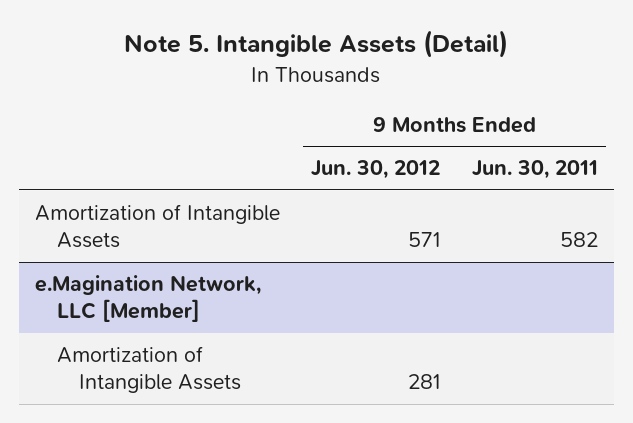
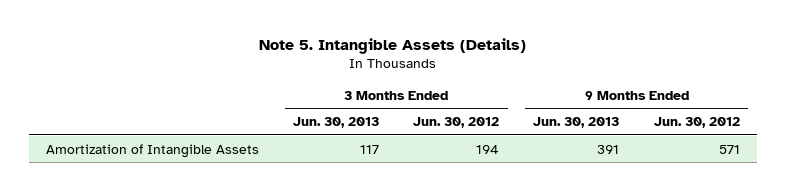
- Note 5. Intangible Assets (Detail)
+ Note 5. Intangible Assets (Details)
- | 9 Months Ended Jun. 30, 2012 | 9 Months Ended Jun. 30, 2011
+ | 3 Months Ended Jun. 30, 2013 | 3 Months Ended Jun. 30, 2012 | 9 Months Ended Jun. 30, 2013 | 9 Months Ended Jun. 30, 2012
- e.Magination Network, LLC [Member]
- Amortization of Intangible Assets | 281 |

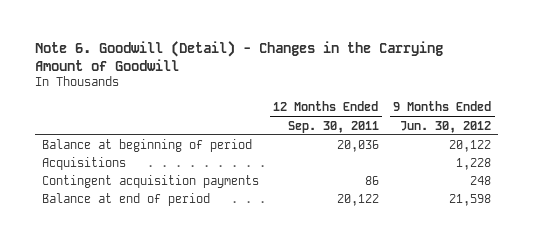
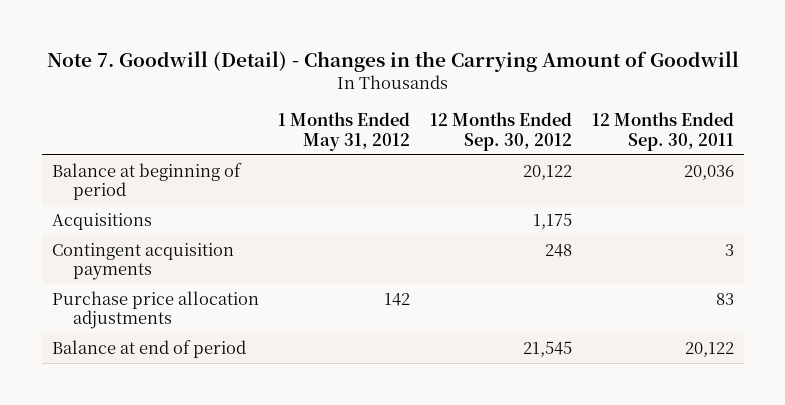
- Note 6. Goodwill (Detail) - Changes in the Carrying Amount of Goodwill
+ Note 7. Goodwill (Detail) - Changes in the Carrying Amount of Goodwill
- | 12 Months Ended Sep. 30, 2011 | 9 Months Ended Jun. 30, 2012
+ | 1 Months Ended May 31, 2012 | 12 Months Ended Sep. 30, 2012 | 12 Months Ended Sep. 30, 2011
- Contingent acquisition payments | 86 | 248
+ Contingent acquisition payments | | 248 | 3
+ Purchase price allocation adjustments | 142 | | 83

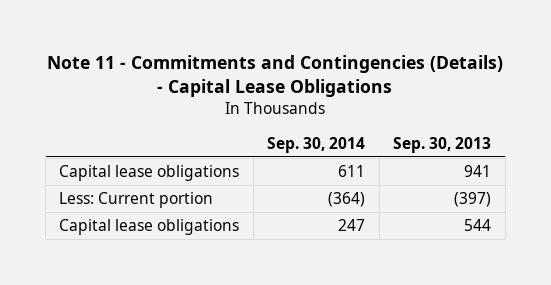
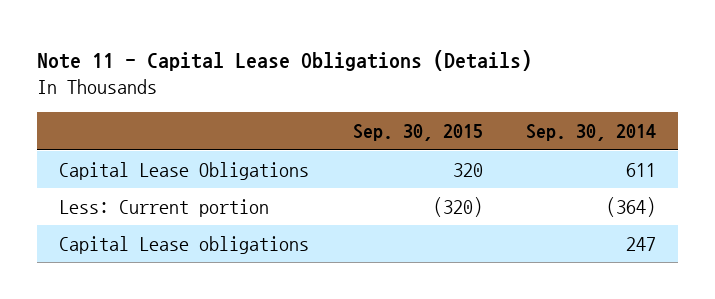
- Note 11 - Commitments and Contingencies (Details) - Capital Lease Obligations
+ Note 11 - Capital Lease Obligations (Details)
- | Sep. 30, 2014 | Sep. 30, 2013
+ | Sep. 30, 2015 | Sep. 30, 2014
- Capital lease obligations | 611 | 941
+ Capital Lease Obligations | 320 | 611
- Capital lease obligations | 247 | 544
+ Capital Lease obligations | | 247

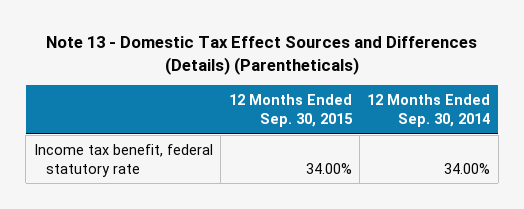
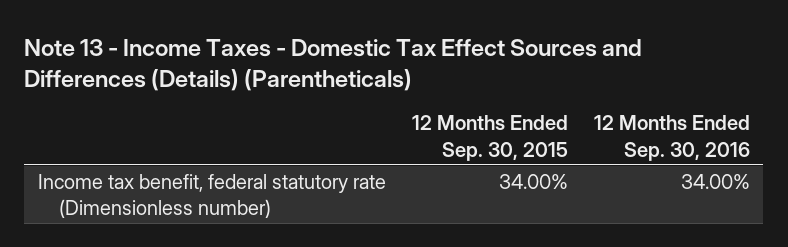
- Note 13 - Domestic Tax Effect Sources and Differences (Details) (Parentheticals)
+ Note 13 - Income Taxes - Domestic Tax Effect Sources and Differences (Details) (Parentheticals)
- | 12 Months Ended Sep. 30, 2015 | 12 Months Ended Sep. 30, 2014
+ | 12 Months Ended Sep. 30, 2015 | 12 Months Ended Sep. 30, 2016
- Income tax benefit, federal statutory rate | 34.00% | 34.00%
+ Income tax benefit, federal statutory rate (Dimensionless number) | 34.00% | 34.00%

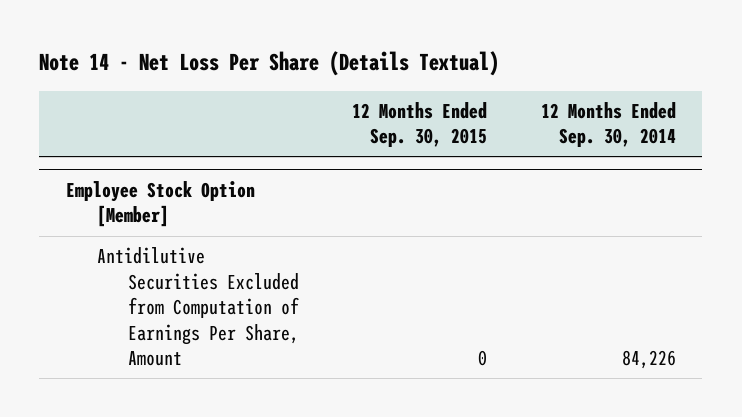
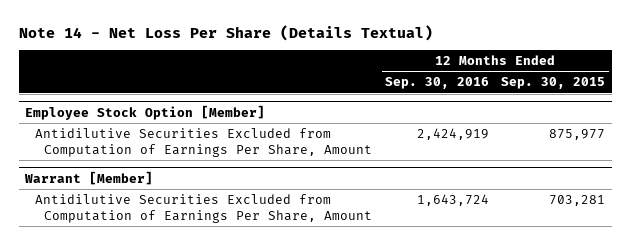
- | 12 Months Ended Sep. 30, 2015 | 12 Months Ended Sep. 30, 2014
+ | 12 Months Ended Sep. 30, 2016 | 12 Months Ended Sep. 30, 2015
@ Employee Stock Option [Member]
- Antidilutive Securities Excluded from Computation of Earnings Per Share, Amount | 0 | 84,226
+ Antidilutive Securities Excluded from Computation of Earnings Per Share, Amount | 2,424,919 | 875,977
+ Warrant [Member]
+ Antidilutive Securities Excluded from Computation of Earnings Per Share, Amount | 1,643,724 | 703,281

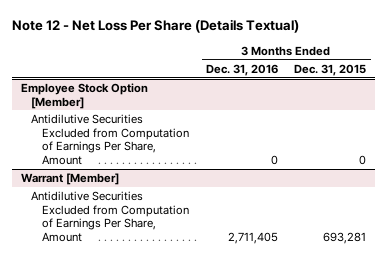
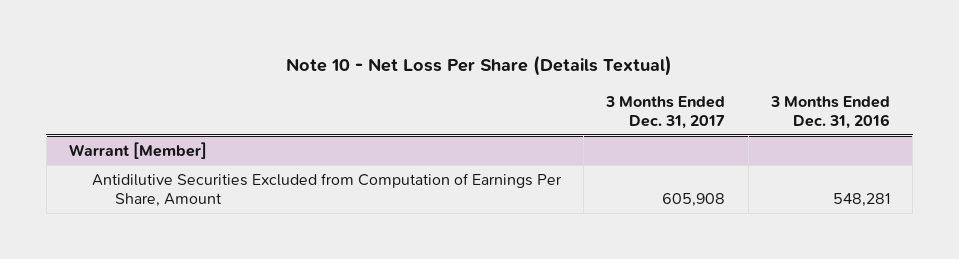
- Note 12 - Net Loss Per Share (Details Textual)
+ Note 10 - Net Loss Per Share (Details Textual)
- | 3 Months Ended Dec. 31, 2016 | 3 Months Ended Dec. 31, 2015
+ | 3 Months Ended Dec. 31, 2017 | 3 Months Ended Dec. 31, 2016
- Employee Stock Option [Member]
- Antidilutive Securities Excluded from Computation of Earnings Per Share, Amount | 0 | 0
@ Warrant [Member]
- Antidilutive Securities Excluded from Computation of Earnings Per Share, Amount | 2,711,405 | 693,281
+ Antidilutive Securities Excluded from Computation of Earnings Per Share, Amount | 605,908 | 548,281

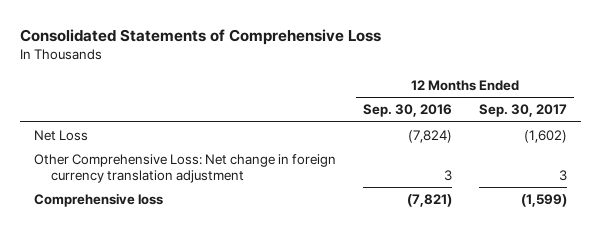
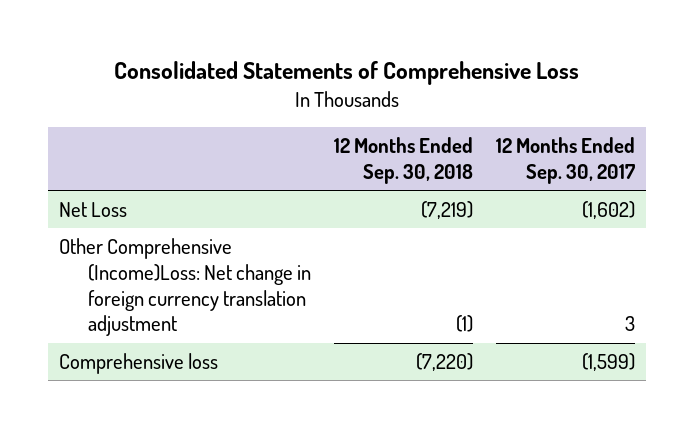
- | 12 Months Ended Sep. 30, 2016 | 12 Months Ended Sep. 30, 2017
+ | 12 Months Ended Sep. 30, 2018 | 12 Months Ended Sep. 30, 2017
- Other Comprehensive Loss: Net change in foreign currency translation adjustment | 3 | 3
+ Other Comprehensive (Income)Loss: Net change in foreign currency translation adjustment | (1) | 3

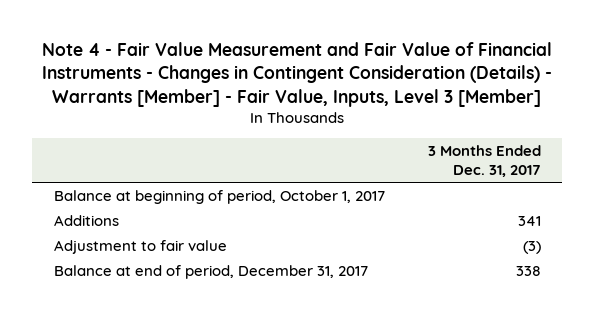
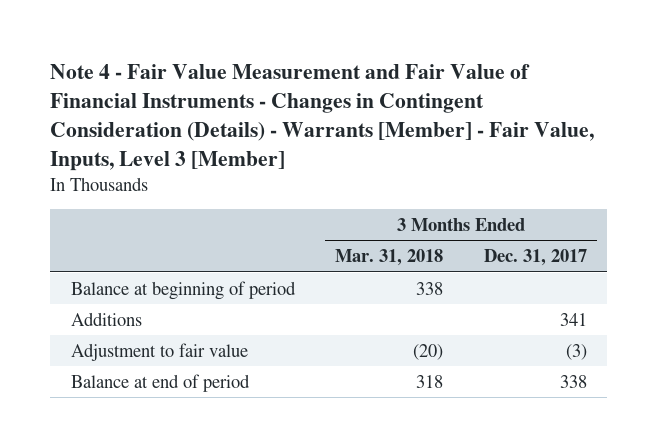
- | 3 Months Ended Dec. 31, 2017
+ | 3 Months Ended Mar. 31, 2018 | 3 Months Ended Dec. 31, 2017
- Balance at beginning of period, October 1, 2017
+ Balance at beginning of period | 338 |
- Balance at end of period, December 31, 2017 | 338
+ Balance at end of period | 318 | 338

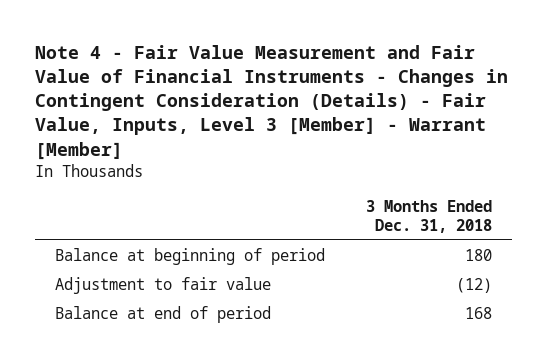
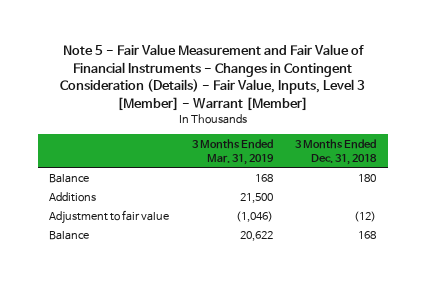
- Note 4 - Fair Value Measurement and Fair Value of Financial Instruments - Changes in Contingent Consideration (Details) - Fair Value, Inputs, Level 3 [Member] - Warrant [Member]
+ Note 5 - Fair Value Measurement and Fair Value of Financial Instruments - Changes in Contingent Consideration (Details) - Fair Value, Inputs, Level 3 [Member] - Warrant [Member]
- | 3 Months Ended Dec. 31, 2018
+ | 3 Months Ended Mar. 31, 2019 | 3 Months Ended Dec. 31, 2018
- Balance at beginning of period | 180
+ Balance | 168 | 180
+ Additions | 21,500 |
- Balance at end of period | 168
+ Balance | 20,622 | 168

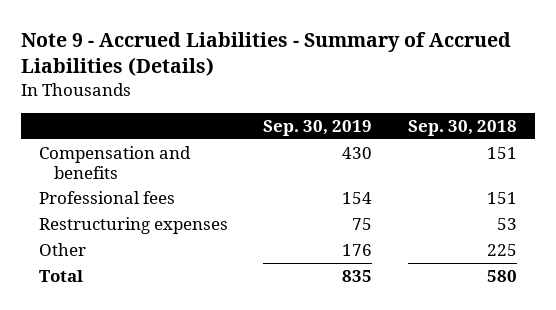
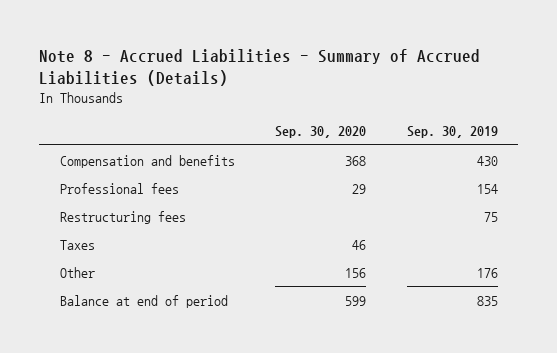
- Note 9 - Accrued Liabilities - Summary of Accrued Liabilities (Details)
+ Note 8 - Accrued Liabilities - Summary of Accrued Liabilities (Details)
- | Sep. 30, 2019 | Sep. 30, 2018
+ | Sep. 30, 2020 | Sep. 30, 2019
- Restructuring expenses | 75 | 53
+ Restructuring fees | | 75
+ Taxes | 46 |
- Total | 835 | 580
+ Balance at end of period | 599 | 835

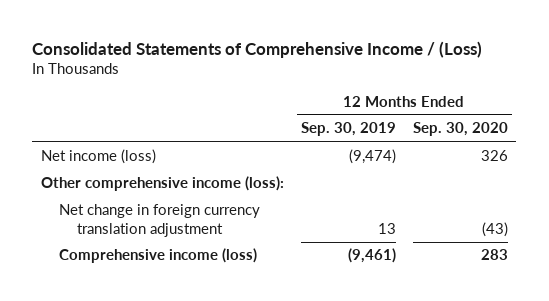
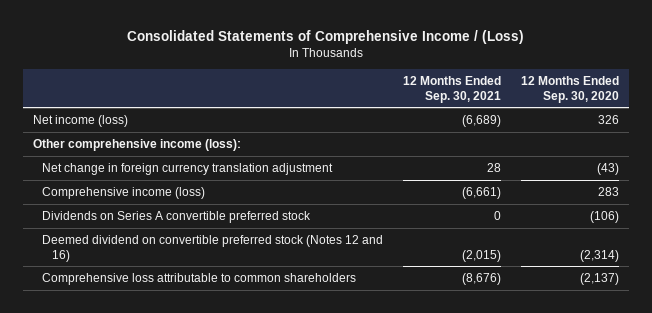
- | 12 Months Ended Sep. 30, 2019 | 12 Months Ended Sep. 30, 2020
+ | 12 Months Ended Sep. 30, 2021 | 12 Months Ended Sep. 30, 2020
+ Dividends on Series A convertible preferred stock | 0 | (106)
+ Deemed dividend on convertible preferred stock (Notes 12 and 16) | (2,015) | (2,314)
+ Comprehensive loss attributable to common shareholders | (8,676) | (2,137)

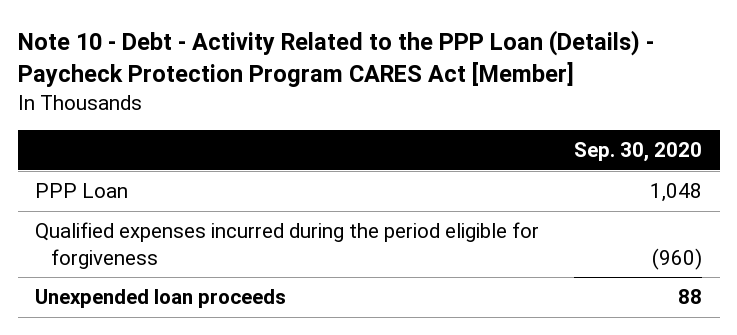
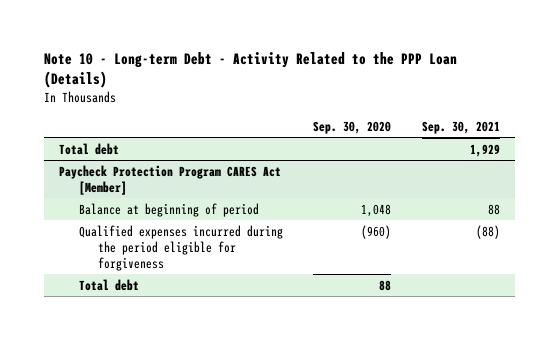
- Note 10 - Debt - Activity Related to the PPP Loan (Details) - Paycheck Protection Program CARES Act [Member]
+ Note 10 - Long-term Debt - Activity Related to the PPP Loan (Details)
- | Sep. 30, 2020
+ | Sep. 30, 2020 | Sep. 30, 2021
- PPP Loan | 1,048
+ Total debt | | 1,929
+ Paycheck Protection Program CARES Act [Member]
+ Balance at beginning of period | 1,048 | 88
- Unexpended loan proceeds | 88
+ Total debt | 88 |

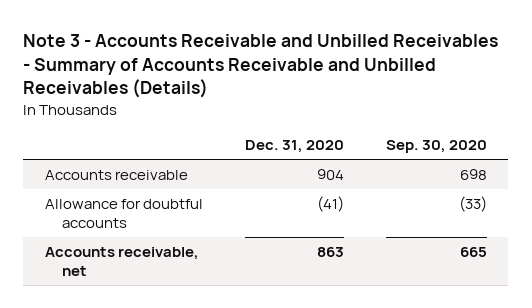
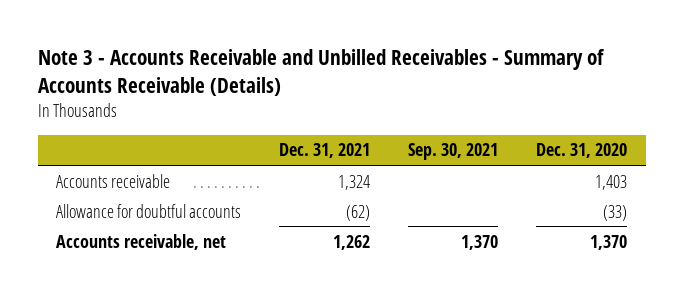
- Note 3 - Accounts Receivable and Unbilled Receivables - Summary of Accounts Receivable and Unbilled Receivables (Details)
+ Note 3 - Accounts Receivable and Unbilled Receivables - Summary of Accounts Receivable (Details)
- | Dec. 31, 2020 | Sep. 30, 2020
+ | Dec. 31, 2021 | Sep. 30, 2021 | Dec. 31, 2020
- Accounts receivable | 904 | 698
- Allowance for doubtful accounts | (41) | (33)
- Accounts receivable, net | 863 | 665
+ Accounts receivable | 1,324 | | 1,403
+ Allowance for doubtful accounts | (62) | | (33)
+ Accounts receivable, net | 1,262 | 1,370 | 1,370

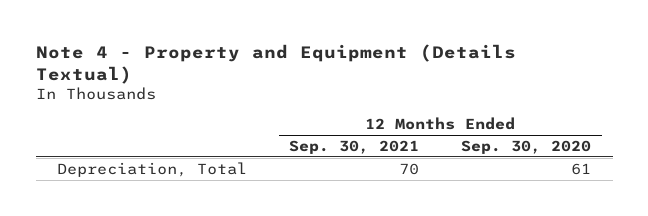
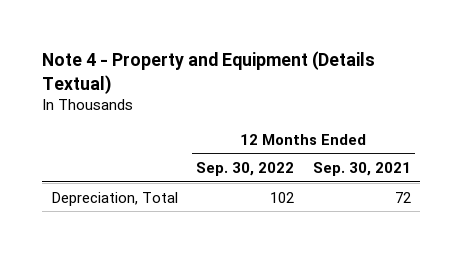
- | 12 Months Ended Sep. 30, 2021 | 12 Months Ended Sep. 30, 2020
+ | 12 Months Ended Sep. 30, 2022 | 12 Months Ended Sep. 30, 2021
- Depreciation, Total | 70 | 61
+ Depreciation, Total | 102 | 72

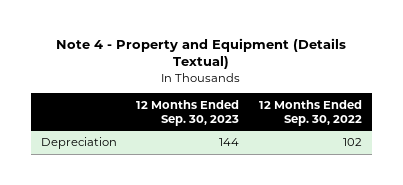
- | 12 Months Ended Sep. 30, 2022 | 12 Months Ended Sep. 30, 2021
+ | 12 Months Ended Sep. 30, 2023 | 12 Months Ended Sep. 30, 2022
- Depreciation, Total | 102 | 72
+ Depreciation | 144 | 102

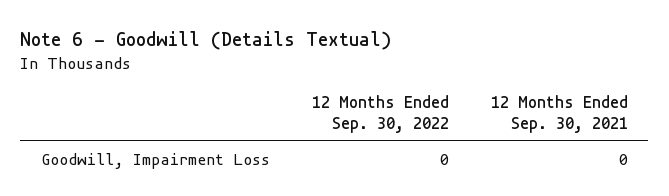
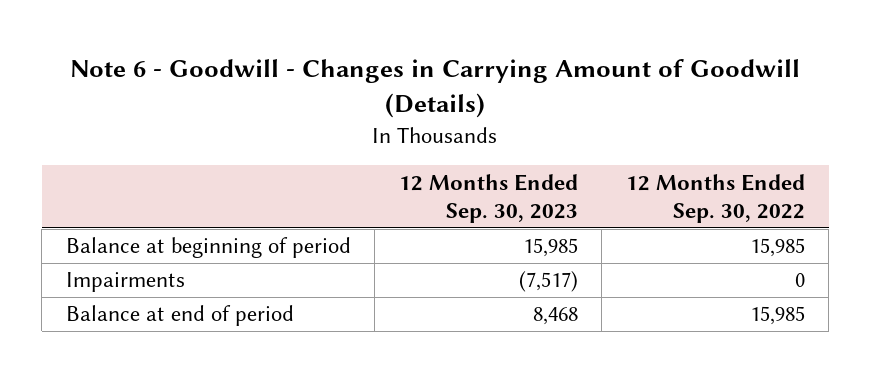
- Note 6 - Goodwill (Details Textual)
+ Note 6 - Goodwill - Changes in Carrying Amount of Goodwill (Details)
- | 12 Months Ended Sep. 30, 2022 | 12 Months Ended Sep. 30, 2021
+ | 12 Months Ended Sep. 30, 2023 | 12 Months Ended Sep. 30, 2022
- Goodwill, Impairment Loss | 0 | 0
+ Balance at beginning of period | 15,985 | 15,985
+ Impairments | (7,517) | 0
+ Balance at end of period | 8,468 | 15,985

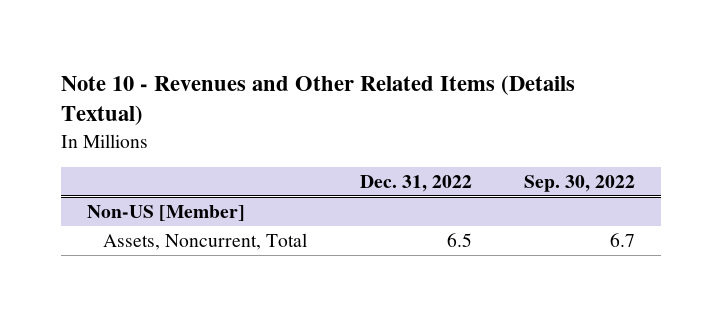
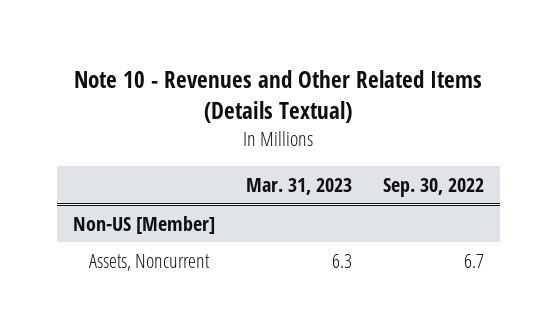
- | Dec. 31, 2022 | Sep. 30, 2022
+ | Mar. 31, 2023 | Sep. 30, 2022
@ Non-US [Member]
- Assets, Noncurrent, Total | 6.5 | 6.7
+ Assets, Noncurrent | 6.3 | 6.7

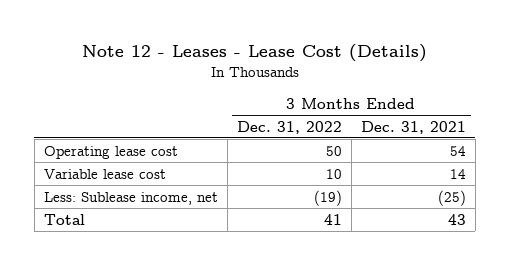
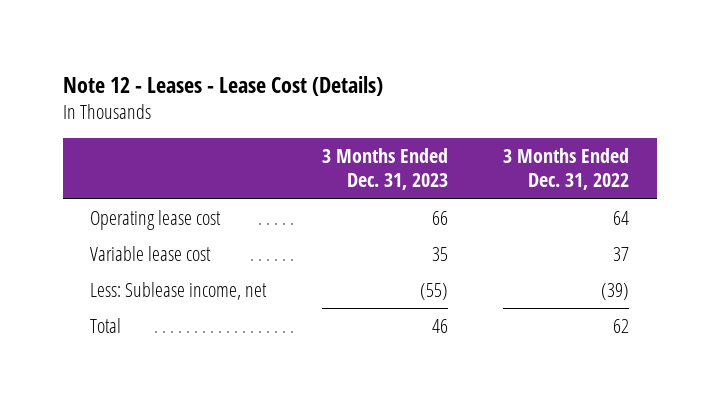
- | 3 Months Ended Dec. 31, 2022 | 3 Months Ended Dec. 31, 2021
+ | 3 Months Ended Dec. 31, 2023 | 3 Months Ended Dec. 31, 2022
- Operating lease cost | 50 | 54
- Variable lease cost | 10 | 14
- Less: Sublease income, net | (19) | (25)
- Total | 41 | 43
+ Operating lease cost | 66 | 64
+ Variable lease cost | 35 | 37
+ Less: Sublease income, net | (55) | (39)
+ Total | 46 | 62

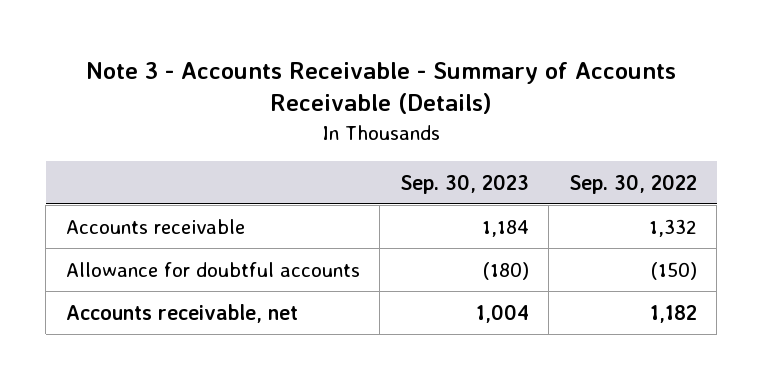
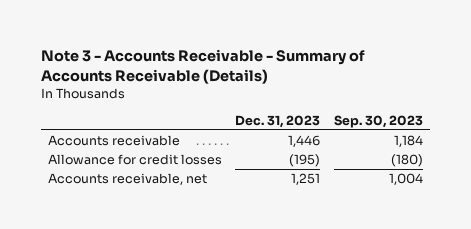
- | Sep. 30, 2023 | Sep. 30, 2022
+ | Dec. 31, 2023 | Sep. 30, 2023
- Allowance for doubtful accounts | (180) | (150)
+ Allowance for credit losses | (195) | (180)

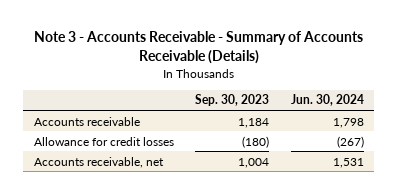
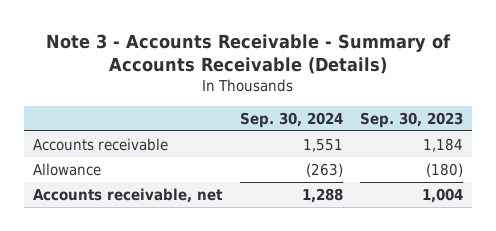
- | Sep. 30, 2023 | Jun. 30, 2024
+ | Sep. 30, 2024 | Sep. 30, 2023
- Allowance for credit losses | (180) | (267)
+ Allowance | (263) | (180)

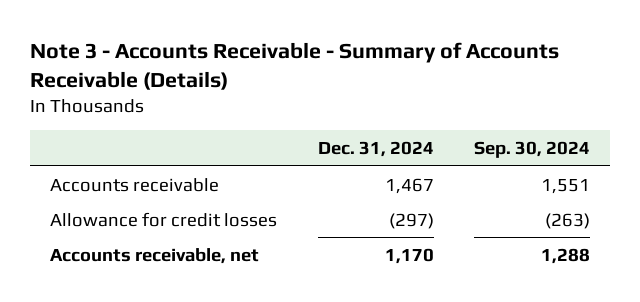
- | Sep. 30, 2024 | Sep. 30, 2023
+ | Dec. 31, 2024 | Sep. 30, 2024
- Allowance | (263) | (180)
+ Allowance for credit losses | (297) | (263)

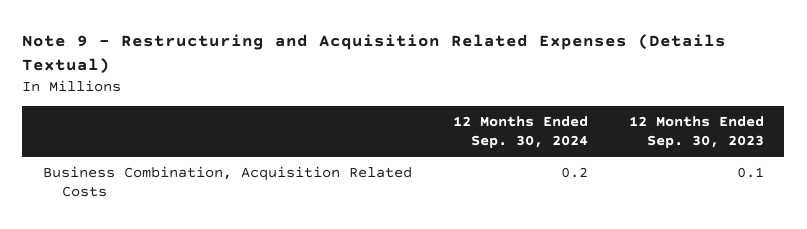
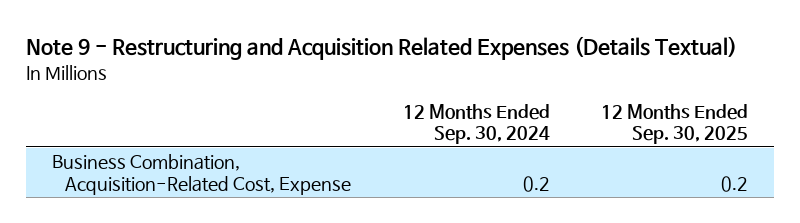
- | 12 Months Ended Sep. 30, 2024 | 12 Months Ended Sep. 30, 2023
+ | 12 Months Ended Sep. 30, 2024 | 12 Months Ended Sep. 30, 2025
- Business Combination, Acquisition Related Costs | 0.2 | 0.1
+ Business Combination, Acquisition-Related Cost, Expense | 0.2 | 0.2

